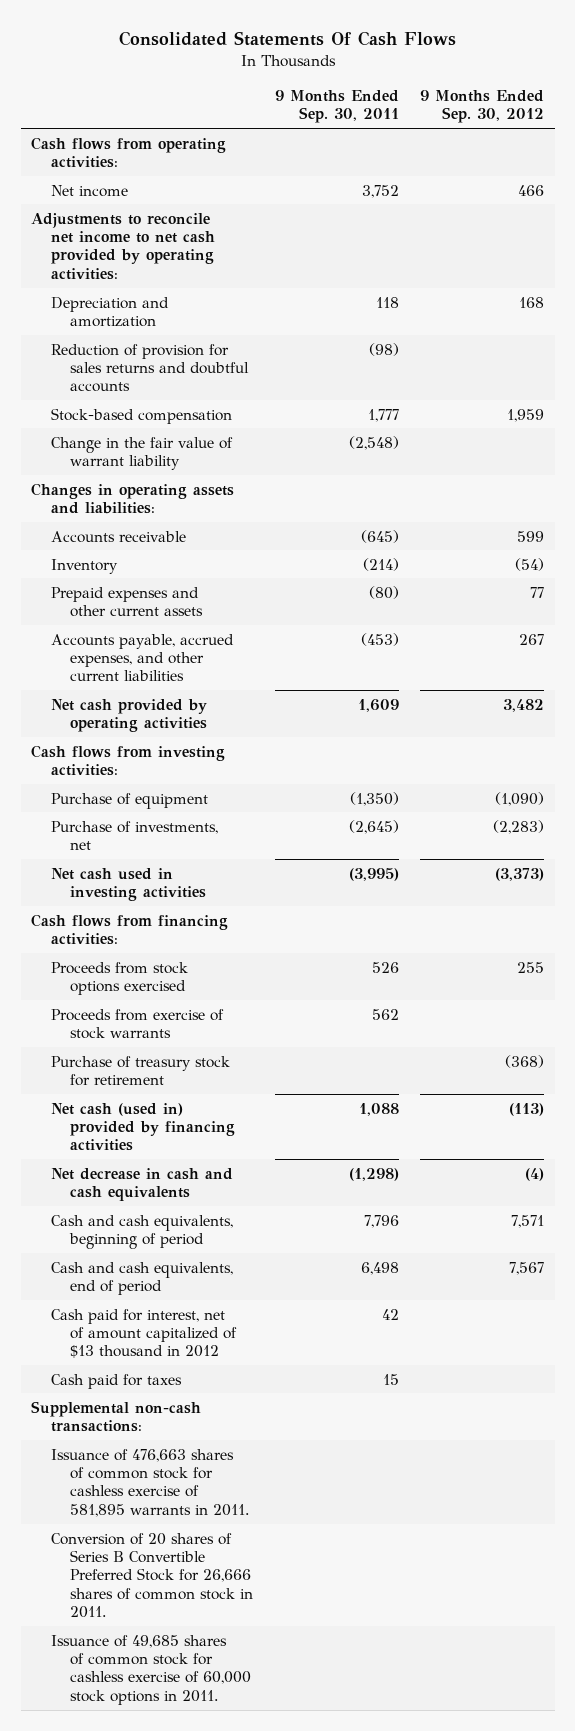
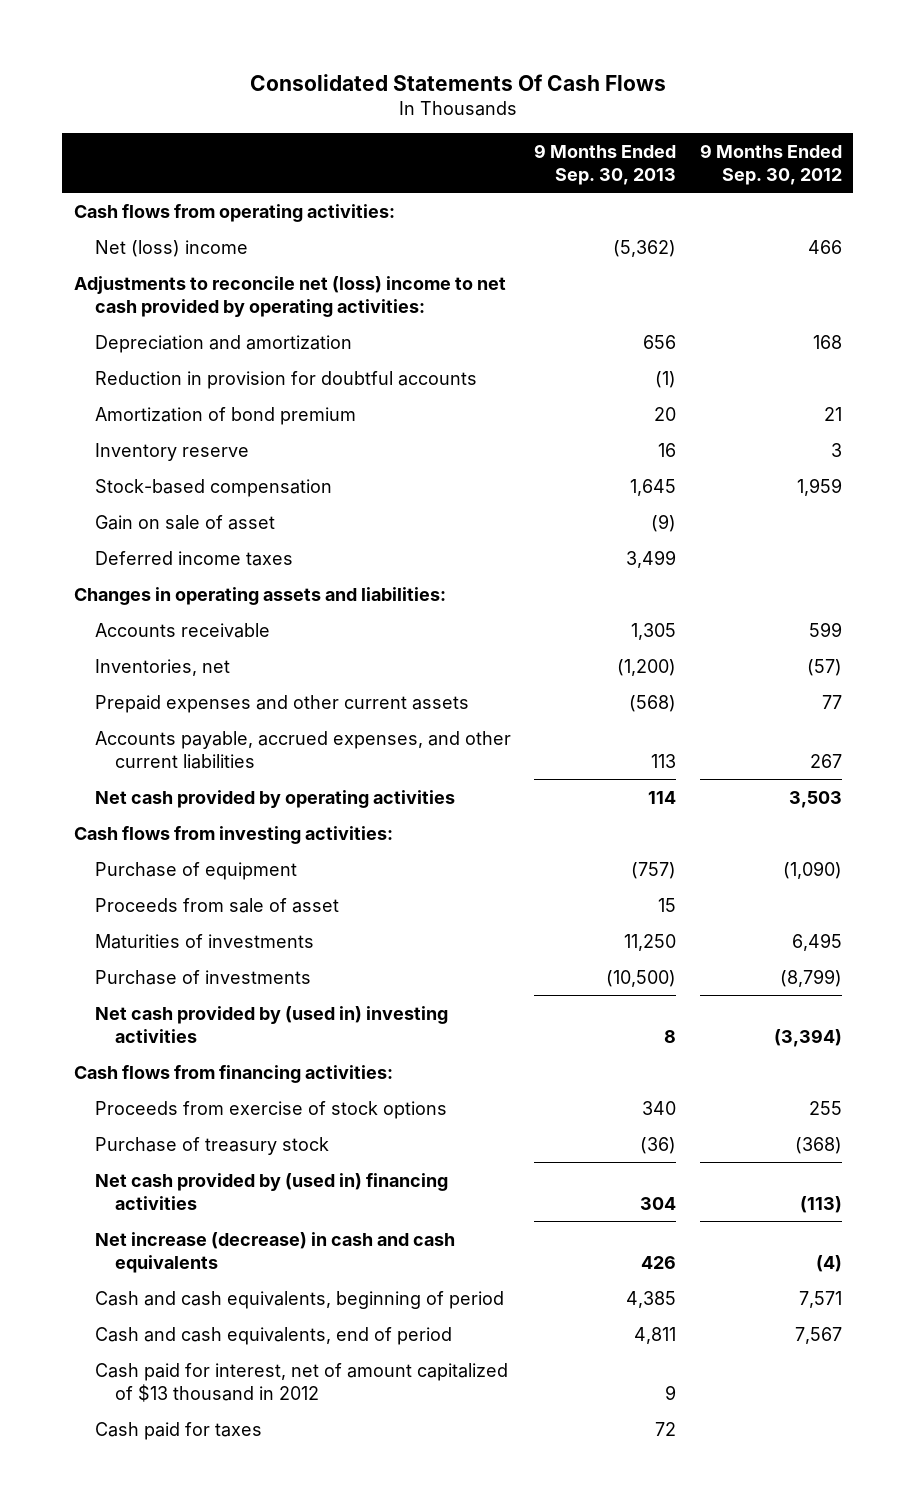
- | 9 Months Ended Sep. 30, 2011 | 9 Months Ended Sep. 30, 2012
+ | 9 Months Ended Sep. 30, 2013 | 9 Months Ended Sep. 30, 2012
- Net income | 3,752 | 466
- Adjustments to reconcile net income to net cash provided by operating activities:
+ Net (loss) income | (5,362) | 466
+ Adjustments to reconcile net (loss) income to net cash provided by operating activities:
- Reduction of provision for sales returns and doubtful accounts | (98) |
+ Reduction in provision for doubtful accounts | (1) |
+ Amortization of bond premium | 20 | 21
+ Inventory reserve | 16 | 3
- Change in the fair value of warrant liability | (2,548) |
+ Gain on sale of asset | (9) |
+ Deferred income taxes | 3,499 |
- Inventory | (214) | (54)
+ Inventories, net | (1,200) | (57)
- Net cash provided by operating activities | 1,609 | 3,482
+ Net cash provided by operating activities | 114 | 3,503
- Purchase of investments, net | (2,645) | (2,283)
- Net cash used in investing activities | (3,995) | (3,373)
+ Proceeds from sale of asset | 15 |
+ Maturities of investments | 11,250 | 6,495
+ Purchase of investments | (10,500) | (8,799)
+ Net cash provided by (used in) investing activities | 8 | (3,394)
- Proceeds from stock options exercised | 526 | 255
- Proceeds from exercise of stock warrants | 562 |
- Purchase of treasury stock for retirement | | (368)
- Net cash (used in) provided by financing activities | 1,088 | (113)
- Net decrease in cash and cash equivalents | (1,298) | (4)
+ Proceeds from exercise of stock options | 340 | 255
+ Purchase of treasury stock | (36) | (368)
+ Net cash provided by (used in) financing activities | 304 | (113)
+ Net increase (decrease) in cash and cash equivalents | 426 | (4)
- Supplemental non-cash transactions:
- Issuance of 476,663 shares of common stock for cashless exercise of 581,895 warrants in 2011.
- Conversion of 20 shares of Series B Convertible Preferred Stock for 26,666 shares of common stock in 2011.
- Issuance of 49,685 shares of common stock for cashless exercise of 60,000 stock options in 2011.

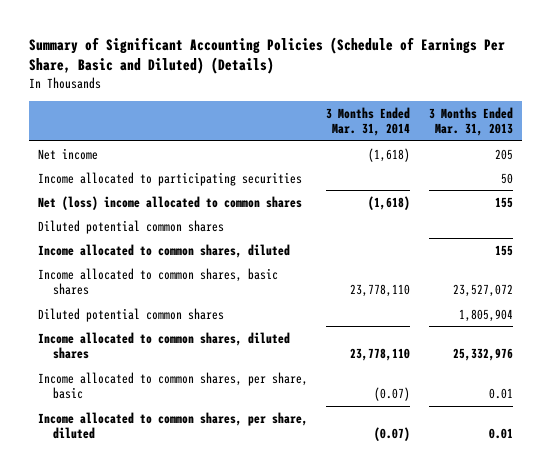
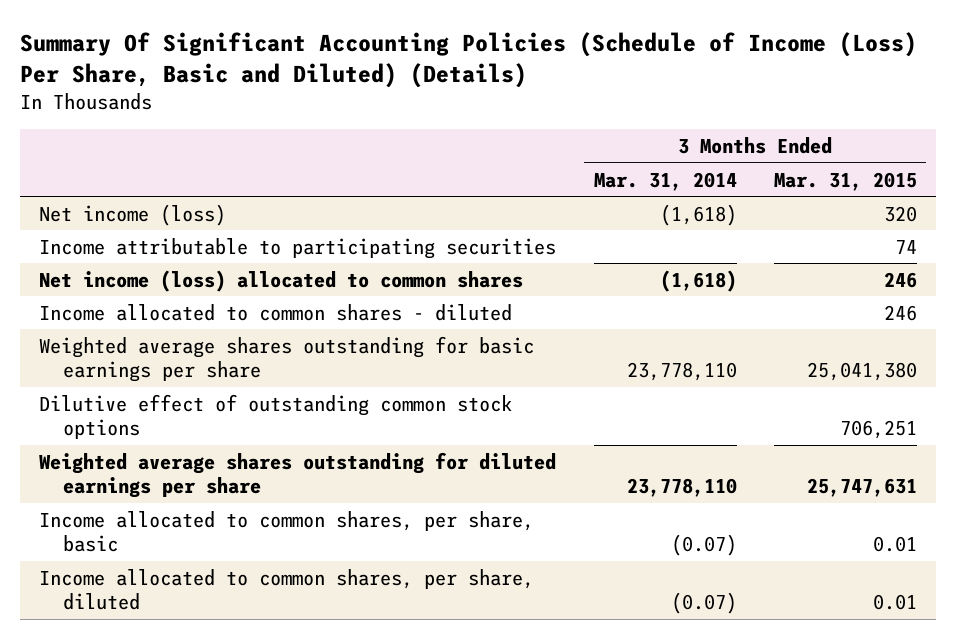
- Summary of Significant Accounting Policies (Schedule of Earnings Per Share, Basic and Diluted) (Details)
+ Summary Of Significant Accounting Policies (Schedule of Income (Loss) Per Share, Basic and Diluted) (Details)
- | 3 Months Ended Mar. 31, 2014 | 3 Months Ended Mar. 31, 2013
+ | 3 Months Ended Mar. 31, 2014 | 3 Months Ended Mar. 31, 2015
- Net income | (1,618) | 205
- Income allocated to participating securities | | 50
- Net (loss) income allocated to common shares | (1,618) | 155
- Diluted potential common shares
- Income allocated to common shares, diluted | | 155
- Income allocated to common shares, basic shares | 23,778,110 | 23,527,072
- Diluted potential common shares | | 1,805,904
- Income allocated to common shares, diluted shares | 23,778,110 | 25,332,976
+ Net income (loss) | (1,618) | 320
+ Income attributable to participating securities | | 74
+ Net income (loss) allocated to common shares | (1,618) | 246
+ Income allocated to common shares - diluted | | 246
+ Weighted average shares outstanding for basic earnings per share | 23,778,110 | 25,041,380
+ Dilutive effect of outstanding common stock options | | 706,251
+ Weighted average shares outstanding for diluted earnings per share | 23,778,110 | 25,747,631

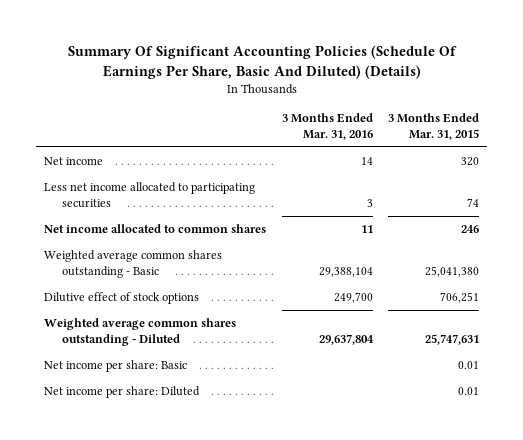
- Summary Of Significant Accounting Policies (Schedule of Income (Loss) Per Share, Basic and Diluted) (Details)
+ Summary Of Significant Accounting Policies (Schedule Of Earnings Per Share, Basic And Diluted) (Details)
- | 3 Months Ended Mar. 31, 2014 | 3 Months Ended Mar. 31, 2015
+ | 3 Months Ended Mar. 31, 2016 | 3 Months Ended Mar. 31, 2015
- Net income (loss) | (1,618) | 320
- Income attributable to participating securities | | 74
- Net income (loss) allocated to common shares | (1,618) | 246
- Income allocated to common shares - diluted | | 246
- Weighted average shares outstanding for basic earnings per share | 23,778,110 | 25,041,380
- Dilutive effect of outstanding common stock options | | 706,251
- Weighted average shares outstanding for diluted earnings per share | 23,778,110 | 25,747,631
- Income allocated to common shares, per share, basic | (0.07) | 0.01
- Income allocated to common shares, per share, diluted | (0.07) | 0.01
+ Net income | 14 | 320
+ Less net income allocated to participating securities | 3 | 74
+ Net income allocated to common shares | 11 | 246
+ Weighted average common shares outstanding - Basic | 29,388,104 | 25,041,380
+ Dilutive effect of stock options | 249,700 | 706,251
+ Weighted average common shares outstanding - Diluted | 29,637,804 | 25,747,631
+ Net income per share: Basic | | 0.01
+ Net income per share: Diluted | | 0.01

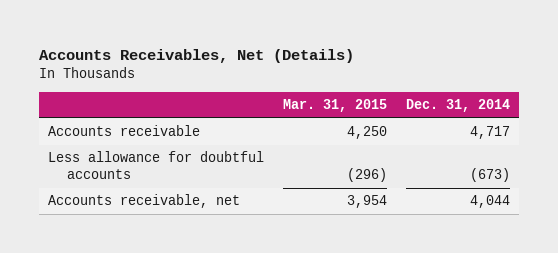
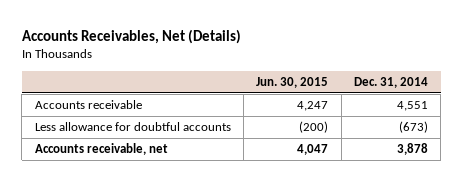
- | Mar. 31, 2015 | Dec. 31, 2014
+ | Jun. 30, 2015 | Dec. 31, 2014
- Accounts receivable | 4,250 | 4,717
+ Accounts receivable | 4,247 | 4,551
- Accounts receivable, net | 3,954 | 4,044
+ Accounts receivable, net | 4,047 | 3,878

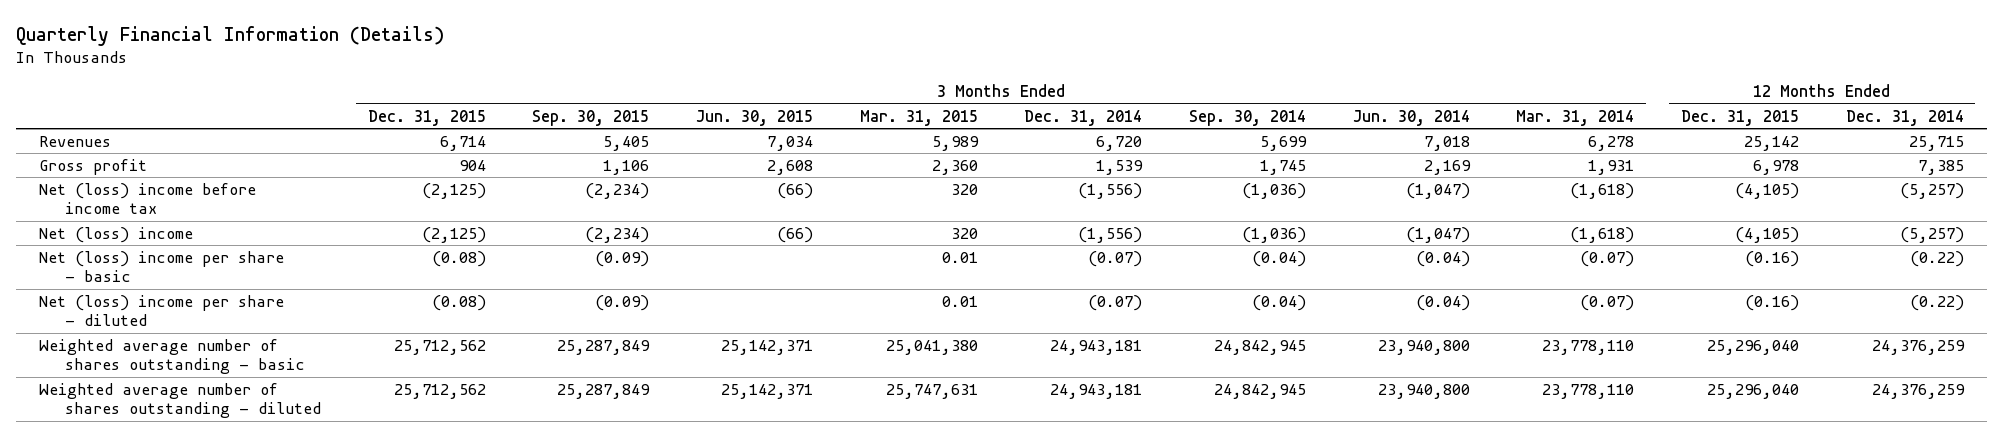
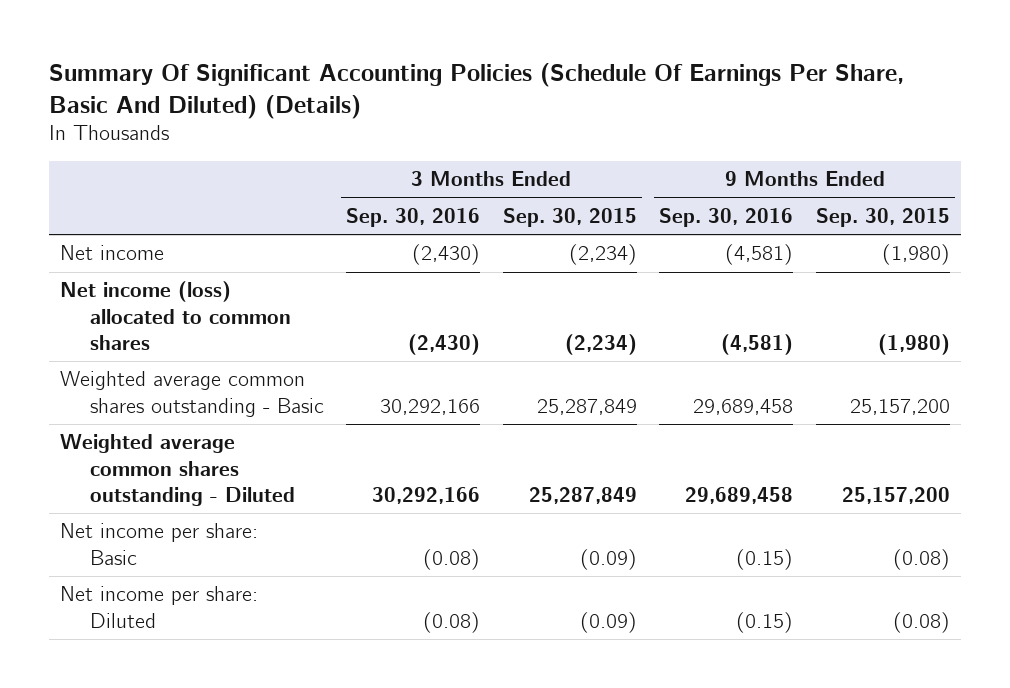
- Quarterly Financial Information (Details)
+ Summary Of Significant Accounting Policies (Schedule Of Earnings Per Share, Basic And Diluted) (Details)
- | 3 Months Ended Dec. 31, 2015 | 3 Months Ended Sep. 30, 2015 | 3 Months Ended Jun. 30, 2015 | 3 Months Ended Mar. 31, 2015 | 3 Months Ended Dec. 31, 2014 | 3 Months Ended Sep. 30, 2014 | 3 Months Ended Jun. 30, 2014 | 3 Months Ended Mar. 31, 2014 | 12 Months Ended Dec. 31, 2015 | 12 Months Ended Dec. 31, 2014
+ | 3 Months Ended Sep. 30, 2016 | 3 Months Ended Sep. 30, 2015 | 9 Months Ended Sep. 30, 2016 | 9 Months Ended Sep. 30, 2015
- Revenues | 6,714 | 5,405 | 7,034 | 5,989 | 6,720 | 5,699 | 7,018 | 6,278 | 25,142 | 25,715
- Gross profit | 904 | 1,106 | 2,608 | 2,360 | 1,539 | 1,745 | 2,169 | 1,931 | 6,978 | 7,385
- Net (loss) income before income tax | (2,125) | (2,234) | (66) | 320 | (1,556) | (1,036) | (1,047) | (1,618) | (4,105) | (5,257)
- Net (loss) income | (2,125) | (2,234) | (66) | 320 | (1,556) | (1,036) | (1,047) | (1,618) | (4,105) | (5,257)
- Net (loss) income per share - basic | (0.08) | (0.09) | | 0.01 | (0.07) | (0.04) | (0.04) | (0.07) | (0.16) | (0.22)
- Net (loss) income per share - diluted | (0.08) | (0.09) | | 0.01 | (0.07) | (0.04) | (0.04) | (0.07) | (0.16) | (0.22)
- Weighted average number of shares outstanding - basic | 25,712,562 | 25,287,849 | 25,142,371 | 25,041,380 | 24,943,181 | 24,842,945 | 23,940,800 | 23,778,110 | 25,296,040 | 24,376,259
- Weighted average number of shares outstanding - diluted | 25,712,562 | 25,287,849 | 25,142,371 | 25,747,631 | 24,943,181 | 24,842,945 | 23,940,800 | 23,778,110 | 25,296,040 | 24,376,259
+ Net income | (2,430) | (2,234) | (4,581) | (1,980)
+ Net income (loss) allocated to common shares | (2,430) | (2,234) | (4,581) | (1,980)
+ Weighted average common shares outstanding - Basic | 30,292,166 | 25,287,849 | 29,689,458 | 25,157,200
+ Weighted average common shares outstanding - Diluted | 30,292,166 | 25,287,849 | 29,689,458 | 25,157,200
+ Net income per share: Basic | (0.08) | (0.09) | (0.15) | (0.08)
+ Net income per share: Diluted | (0.08) | (0.09) | (0.15) | (0.08)

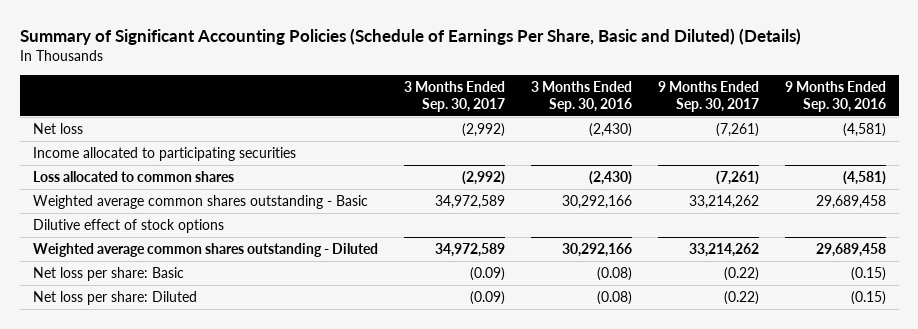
- Summary Of Significant Accounting Policies (Schedule Of Earnings Per Share, Basic And Diluted) (Details)
+ Summary of Significant Accounting Policies (Schedule of Earnings Per Share, Basic and Diluted) (Details)
- | 3 Months Ended Sep. 30, 2016 | 3 Months Ended Sep. 30, 2015 | 9 Months Ended Sep. 30, 2016 | 9 Months Ended Sep. 30, 2015
+ | 3 Months Ended Sep. 30, 2017 | 3 Months Ended Sep. 30, 2016 | 9 Months Ended Sep. 30, 2017 | 9 Months Ended Sep. 30, 2016
- Net income | (2,430) | (2,234) | (4,581) | (1,980)
- Net income (loss) allocated to common shares | (2,430) | (2,234) | (4,581) | (1,980)
+ Net loss | (2,992) | (2,430) | (7,261) | (4,581)
+ Income allocated to participating securities
+ Loss allocated to common shares | (2,992) | (2,430) | (7,261) | (4,581)
+ Dilutive effect of stock options
- Net income per share: Basic | (0.08) | (0.09) | (0.15) | (0.08)
- Net income per share: Diluted | (0.08) | (0.09) | (0.15) | (0.08)
+ Net loss per share: Basic | (0.09) | (0.08) | (0.22) | (0.15)
+ Net loss per share: Diluted | (0.09) | (0.08) | (0.22) | (0.15)

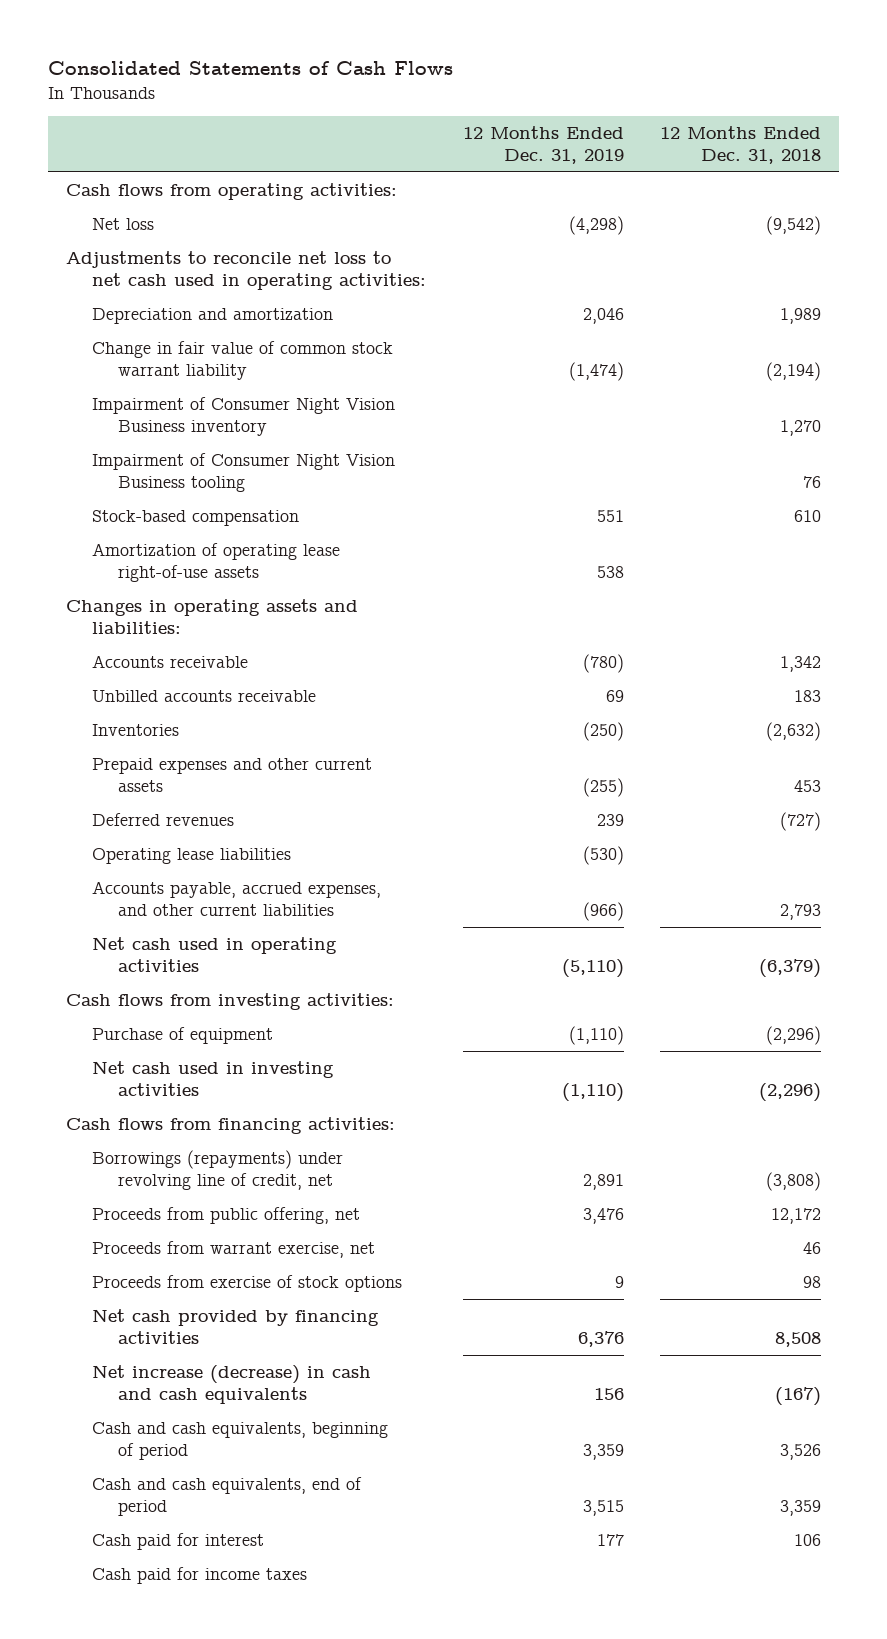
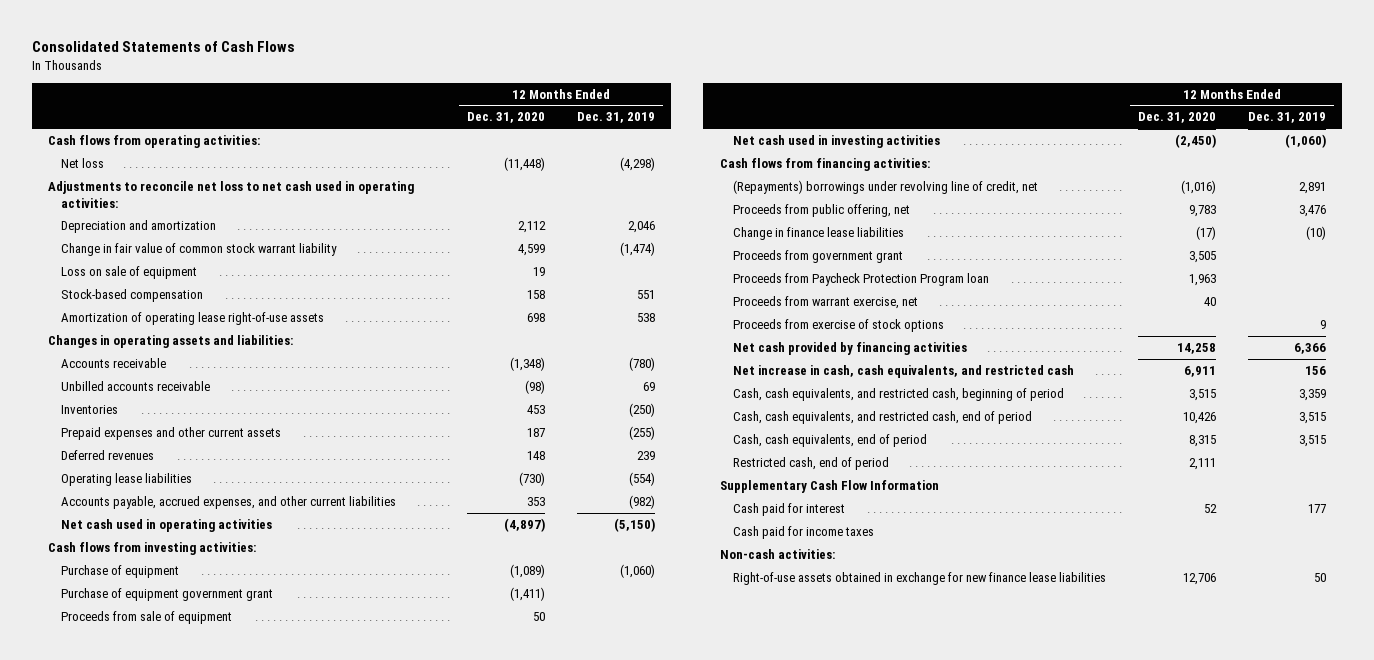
- | 12 Months Ended Dec. 31, 2019 | 12 Months Ended Dec. 31, 2018
+ | 12 Months Ended Dec. 31, 2020 | 12 Months Ended Dec. 31, 2019
- Impairment of Consumer Night Vision Business inventory | | 1,270
- Impairment of Consumer Night Vision Business tooling | | 76
+ Loss on sale of equipment | 19 |
- Operating lease liabilities | (530) |
- Accounts payable, accrued expenses, and other current liabilities | (966) | 2,793
- Net cash used in operating activities | (5,110) | (6,379)
+ Operating lease liabilities | (730) | (554)
+ Accounts payable, accrued expenses, and other current liabilities | 353 | (982)
+ Net cash used in operating activities | (4,897) | (5,150)
- Purchase of equipment | (1,110) | (2,296)
- Net cash used in investing activities | (1,110) | (2,296)
+ Purchase of equipment | (1,089) | (1,060)
+ Purchase of equipment government grant | (1,411) |
+ Proceeds from sale of equipment | 50 |
+ Net cash used in investing activities | (2,450) | (1,060)
- Borrowings (repayments) under revolving line of credit, net | 2,891 | (3,808)
+ (Repayments) borrowings under revolving line of credit, net | (1,016) | 2,891
+ Change in finance lease liabilities | (17) | (10)
+ Proceeds from government grant | 3,505 |
+ Proceeds from Paycheck Protection Program loan | 1,963 |
- Net cash provided by financing activities | 6,376 | 8,508
- Net increase (decrease) in cash and cash equivalents | 156 | (167)
- Cash and cash equivalents, beginning of period | 3,359 | 3,526
- Cash and cash equivalents, end of period | 3,515 | 3,359
+ Net cash provided by financing activities | 14,258 | 6,366
+ Net increase in cash, cash equivalents, and restricted cash | 6,911 | 156
+ Cash, cash equivalents, and restricted cash, beginning of period | 3,515 | 3,359
+ Cash, cash equivalents, and restricted cash, end of period | 10,426 | 3,515
+ Cash, cash equivalents, end of period | 8,315 | 3,515
+ Restricted cash, end of period | 2,111 |
+ Supplementary Cash Flow Information
+ Non-cash activities:
+ Right-of-use assets obtained in exchange for new finance lease liabilities | 12,706 | 50

